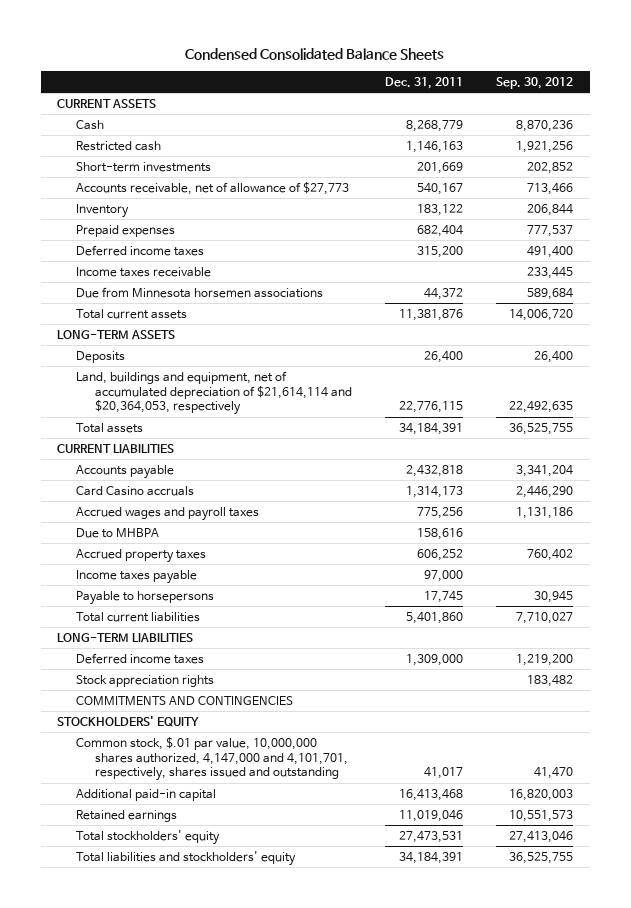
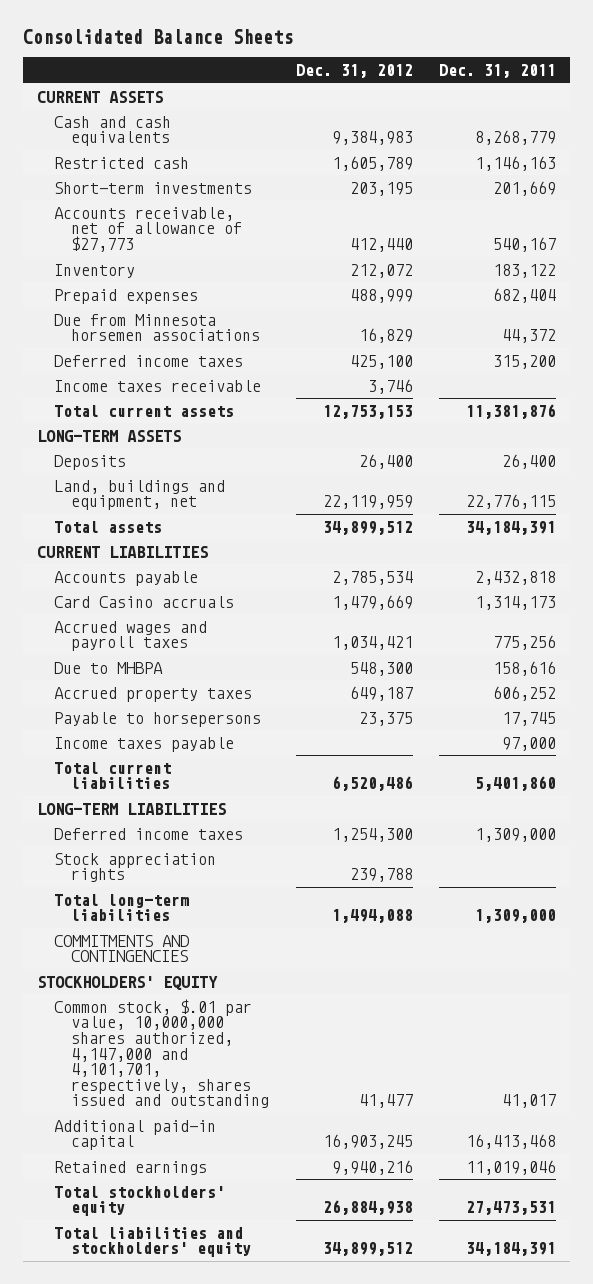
- Condensed Consolidated Balance Sheets
+ Consolidated Balance Sheets
- | Dec. 31, 2011 | Sep. 30, 2012
+ | Dec. 31, 2012 | Dec. 31, 2011
- Cash | 8,268,779 | 8,870,236
+ Cash and cash equivalents | 9,384,983 | 8,268,779
moved up: Due from Minnesota horsemen associations | 16,829 | 44,372
- Land, buildings and equipment, net of accumulated depreciation of $21,614,114 and $20,364,053, respectively | 22,776,115 | 22,492,635
+ Land, buildings and equipment, net | 22,119,959 | 22,776,115
moved down: Income taxes payable | | 97,000
+ Total long-term liabilities | 1,494,088 | 1,309,000

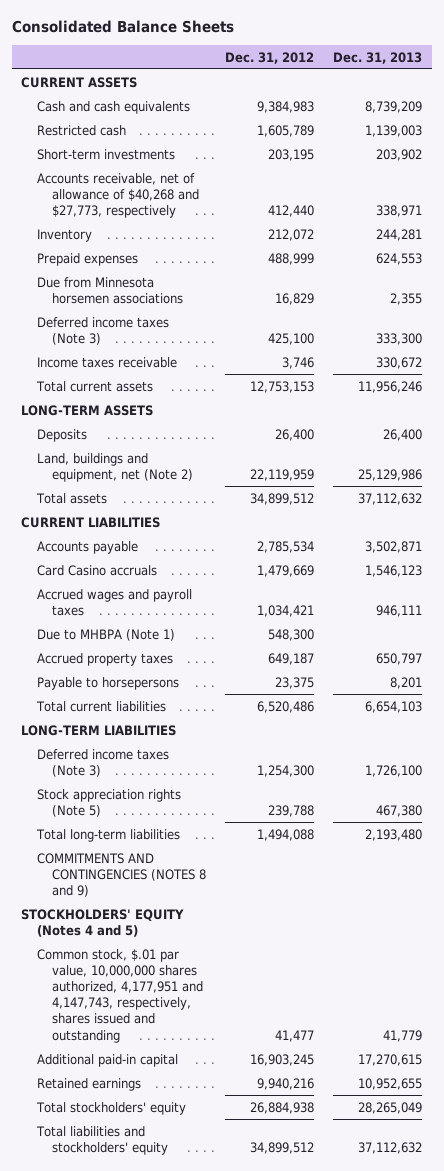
- | Dec. 31, 2012 | Dec. 31, 2011
+ | Dec. 31, 2012 | Dec. 31, 2013
- Accounts receivable, net of allowance of $27,773 | 412,440 | 540,167
+ Accounts receivable, net of allowance of $40,268 and $27,773, respectively | 412,440 | 338,971
- Deferred income taxes | 425,100 | 315,200
+ Deferred income taxes (Note 3) | 425,100 | 333,300
- Land, buildings and equipment, net | 22,119,959 | 22,776,115
+ Land, buildings and equipment, net (Note 2) | 22,119,959 | 25,129,986
- Due to MHBPA | 548,300 | 158,616
+ Due to MHBPA (Note 1) | 548,300 |
- Income taxes payable | | 97,000
- Deferred income taxes | 1,254,300 | 1,309,000
- Stock appreciation rights | 239,788 |
+ Deferred income taxes (Note 3) | 1,254,300 | 1,726,100
+ Stock appreciation rights (Note 5) | 239,788 | 467,380
- COMMITMENTS AND CONTINGENCIES
- STOCKHOLDERS' EQUITY
- Common stock, $.01 par value, 10,000,000 shares authorized, 4,147,000 and 4,101,701, respectively, shares issued and outstanding | 41,477 | 41,017
+ COMMITMENTS AND CONTINGENCIES (NOTES 8 and 9)
+ STOCKHOLDERS' EQUITY (Notes 4 and 5)
+ Common stock, $.01 par value, 10,000,000 shares authorized, 4,177,951 and 4,147,743, respectively, shares issued and outstanding | 41,477 | 41,779

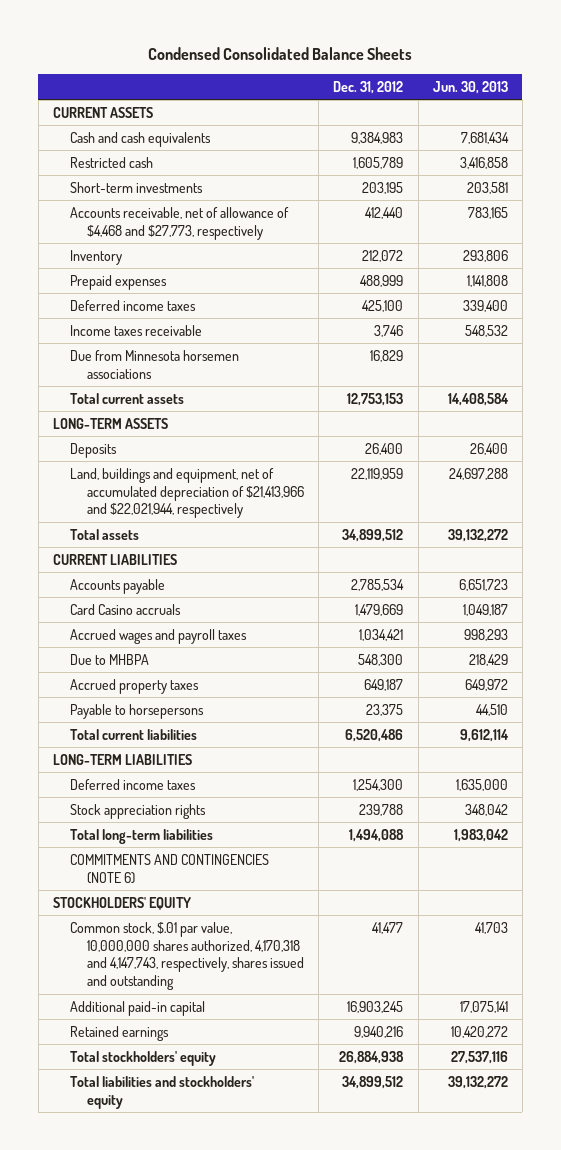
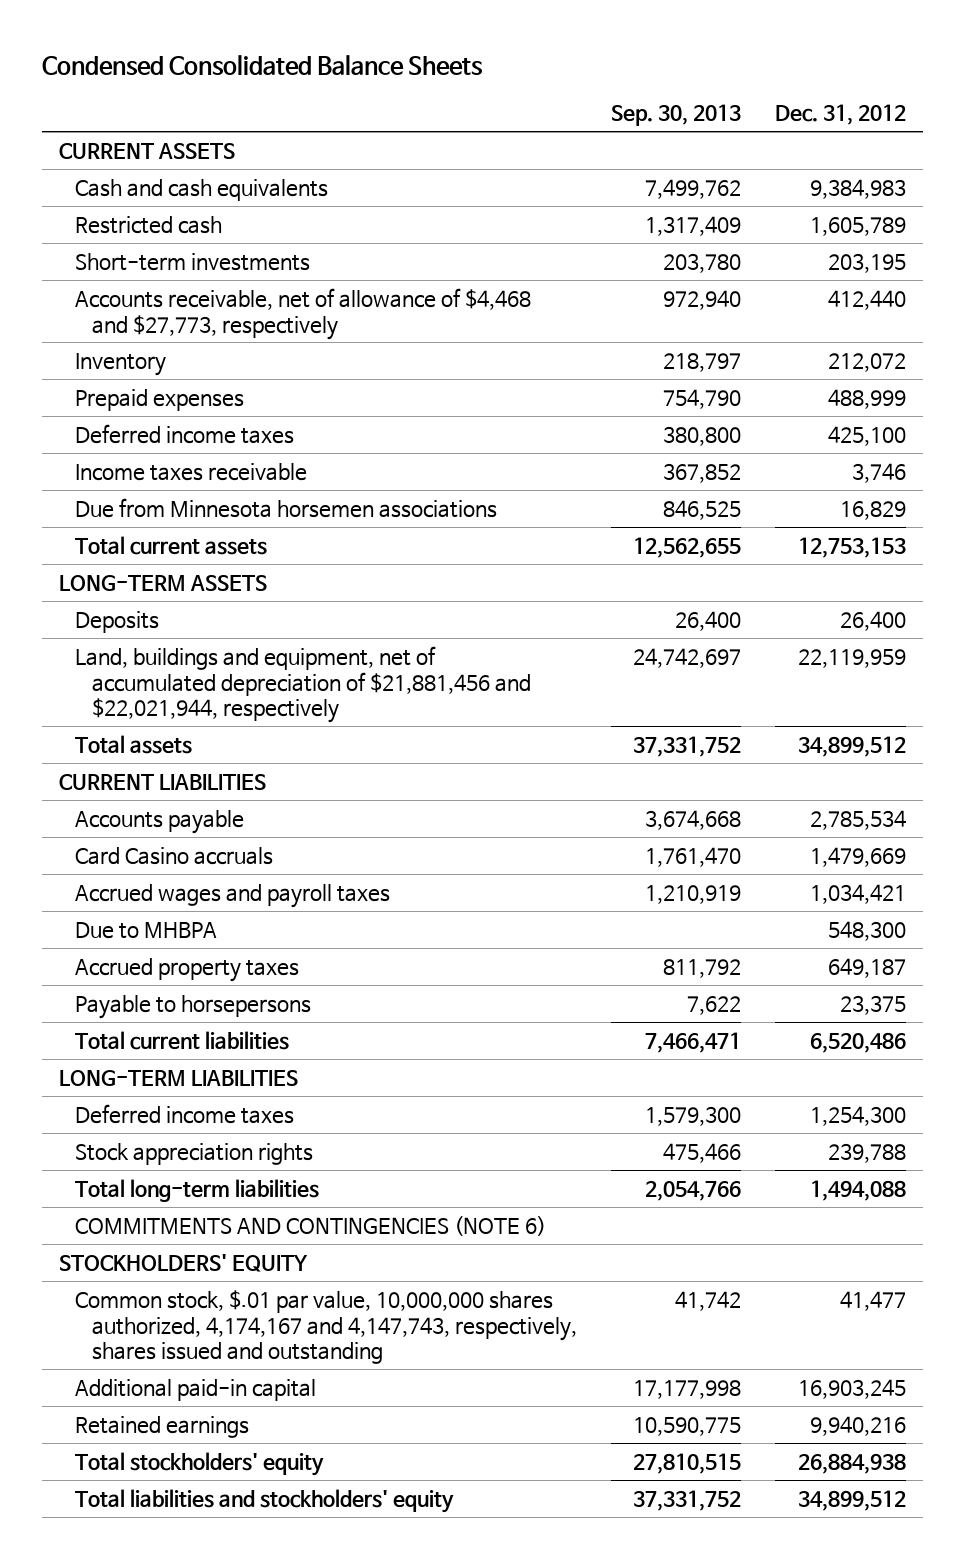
- | Dec. 31, 2012 | Jun. 30, 2013
+ | Sep. 30, 2013 | Dec. 31, 2012
- Land, buildings and equipment, net of accumulated depreciation of $21,413,966 and $22,021,944, respectively | 22,119,959 | 24,697,288
+ Land, buildings and equipment, net of accumulated depreciation of $21,881,456 and $22,021,944, respectively | 24,742,697 | 22,119,959
- Common stock, $.01 par value, 10,000,000 shares authorized, 4,170,318 and 4,147,743, respectively, shares issued and outstanding | 41,477 | 41,703
+ Common stock, $.01 par value, 10,000,000 shares authorized, 4,174,167 and 4,147,743, respectively, shares issued and outstanding | 41,742 | 41,477

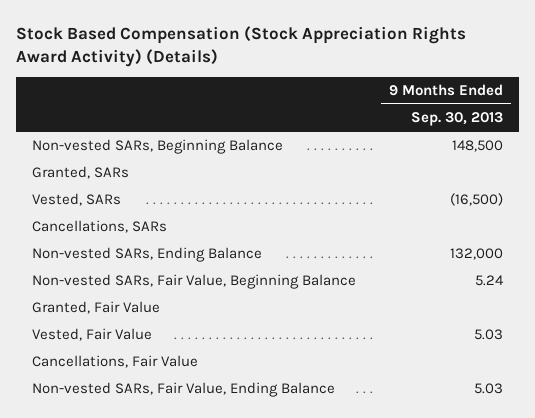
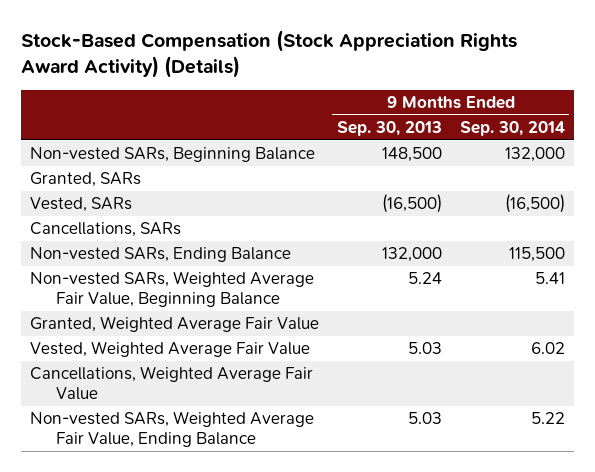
- Stock Based Compensation (Stock Appreciation Rights Award Activity) (Details)
+ Stock-Based Compensation (Stock Appreciation Rights Award Activity) (Details)
- | 9 Months Ended Sep. 30, 2013
+ | 9 Months Ended Sep. 30, 2013 | 9 Months Ended Sep. 30, 2014
- Non-vested SARs, Fair Value, Beginning Balance | 5.24
- Granted, Fair Value
- Vested, Fair Value | 5.03
- Cancellations, Fair Value
- Non-vested SARs, Fair Value, Ending Balance | 5.03
+ Non-vested SARs, Weighted Average Fair Value, Beginning Balance | 5.24 | 5.41
+ Granted, Weighted Average Fair Value
+ Vested, Weighted Average Fair Value | 5.03 | 6.02
+ Cancellations, Weighted Average Fair Value
+ Non-vested SARs, Weighted Average Fair Value, Ending Balance | 5.03 | 5.22

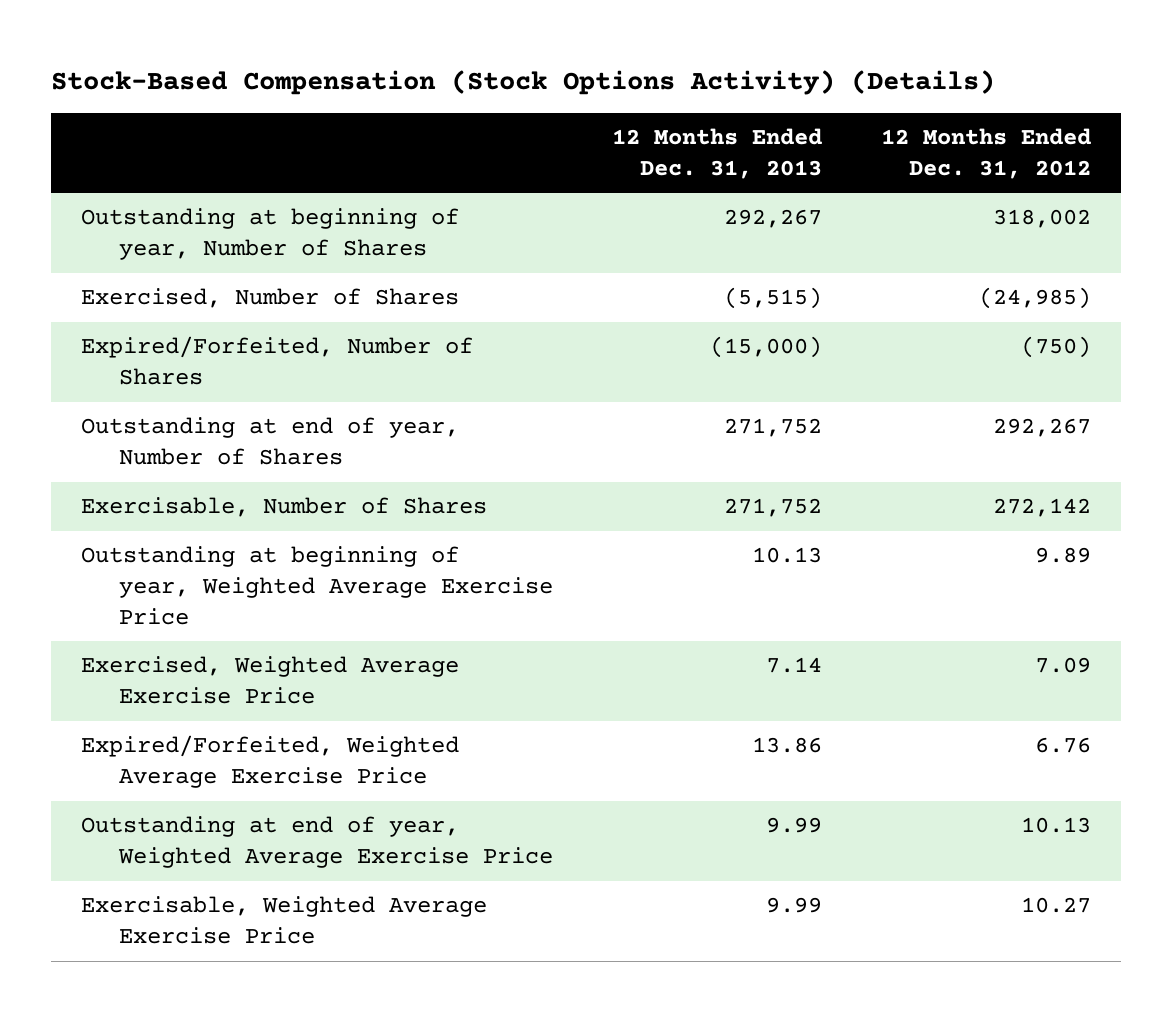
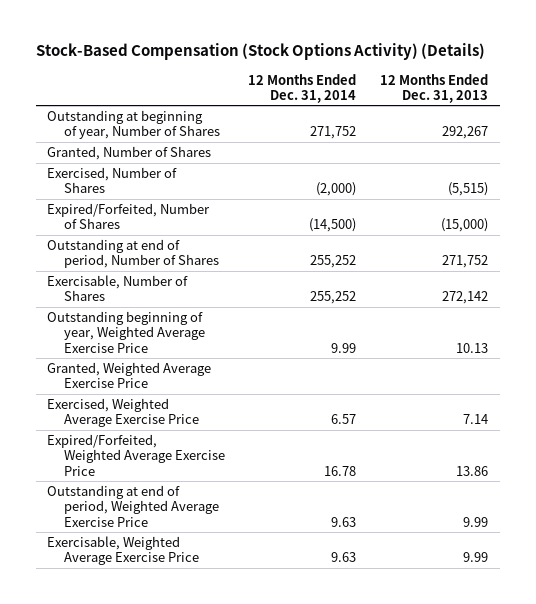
- | 12 Months Ended Dec. 31, 2013 | 12 Months Ended Dec. 31, 2012
+ | 12 Months Ended Dec. 31, 2014 | 12 Months Ended Dec. 31, 2013
+ Granted, Number of Shares
- Outstanding at end of year, Number of Shares | 271,752 | 292,267
- Exercisable, Number of Shares | 271,752 | 272,142
- Outstanding at beginning of year, Weighted Average Exercise Price | 10.13 | 9.89
+ Outstanding at end of period, Number of Shares | 255,252 | 271,752
+ Exercisable, Number of Shares | 255,252 | 272,142
+ Outstanding beginning of year, Weighted Average Exercise Price | 9.99 | 10.13
+ Granted, Weighted Average Exercise Price
- Outstanding at end of year, Weighted Average Exercise Price | 9.99 | 10.13
+ Outstanding at end of period, Weighted Average Exercise Price | 9.63 | 9.99

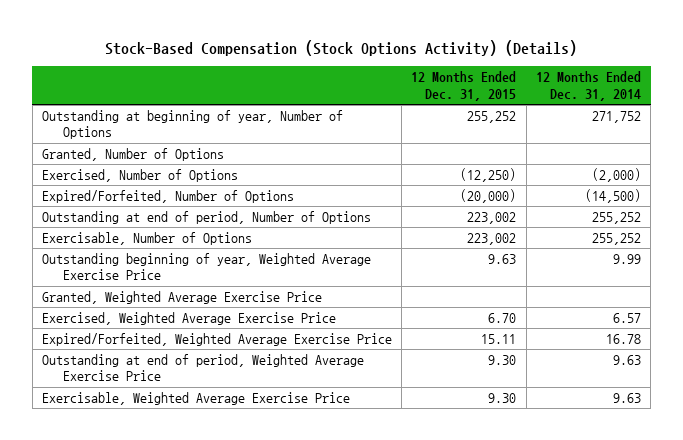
- | 12 Months Ended Dec. 31, 2014 | 12 Months Ended Dec. 31, 2013
+ | 12 Months Ended Dec. 31, 2015 | 12 Months Ended Dec. 31, 2014
- Outstanding at beginning of year, Number of Shares | 271,752 | 292,267
- Granted, Number of Shares
- Exercised, Number of Shares | (2,000) | (5,515)
- Expired/Forfeited, Number of Shares | (14,500) | (15,000)
- Outstanding at end of period, Number of Shares | 255,252 | 271,752
- Exercisable, Number of Shares | 255,252 | 272,142
+ Outstanding at beginning of year, Number of Options | 255,252 | 271,752
+ Granted, Number of Options
+ Exercised, Number of Options | (12,250) | (2,000)
+ Expired/Forfeited, Number of Options | (20,000) | (14,500)
+ Outstanding at end of period, Number of Options | 223,002 | 255,252
+ Exercisable, Number of Options | 223,002 | 255,252

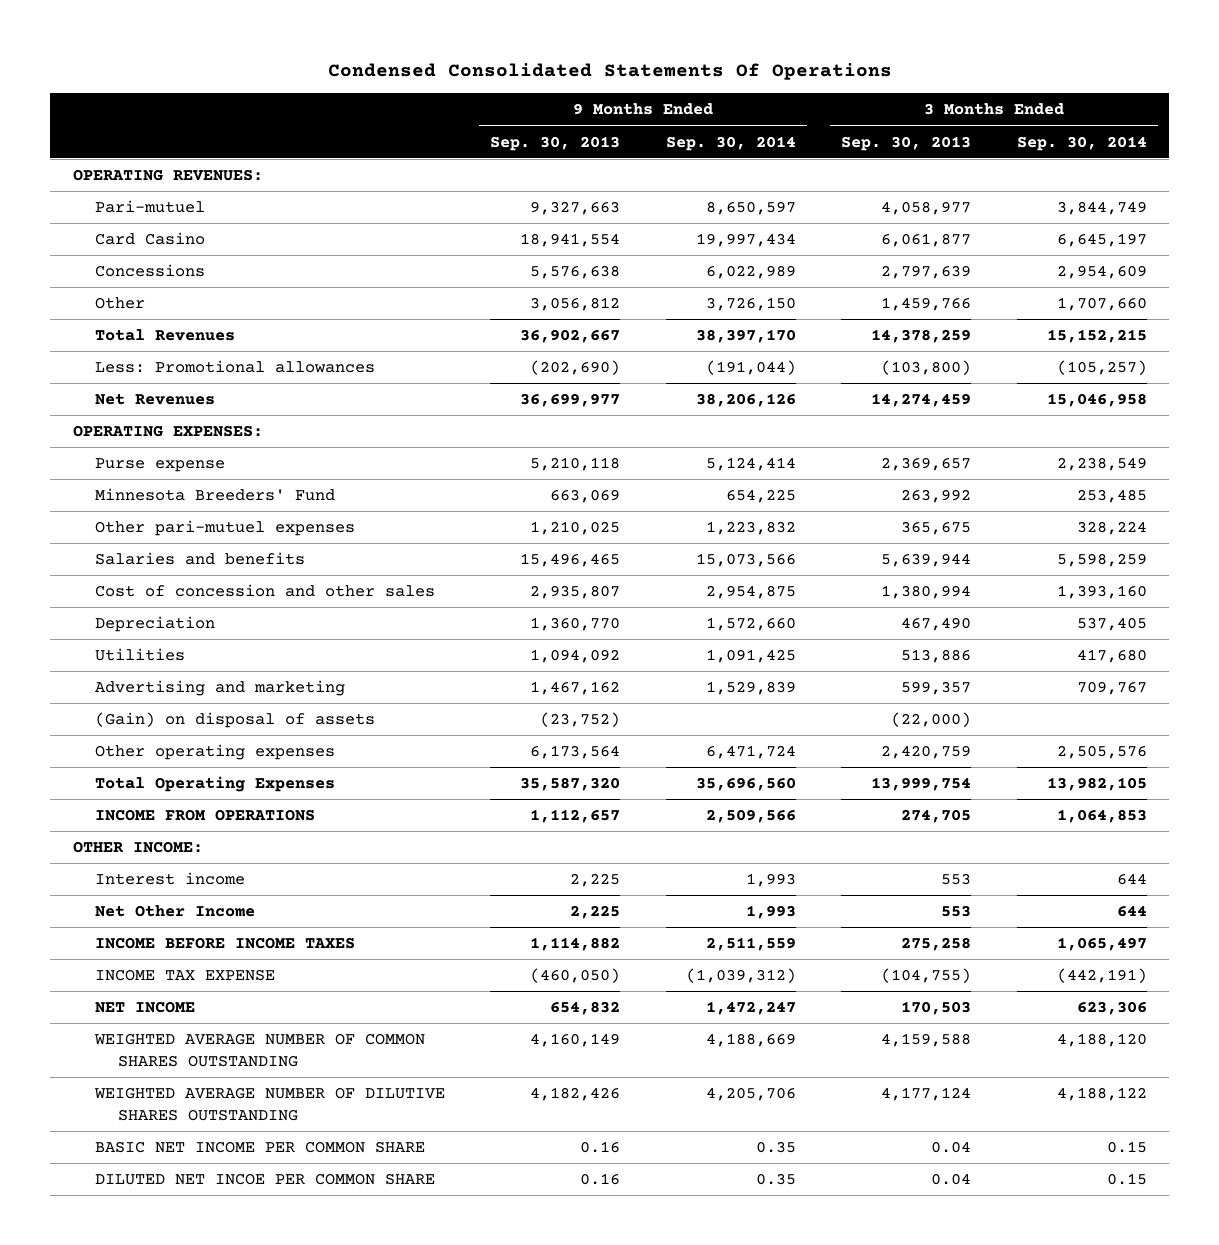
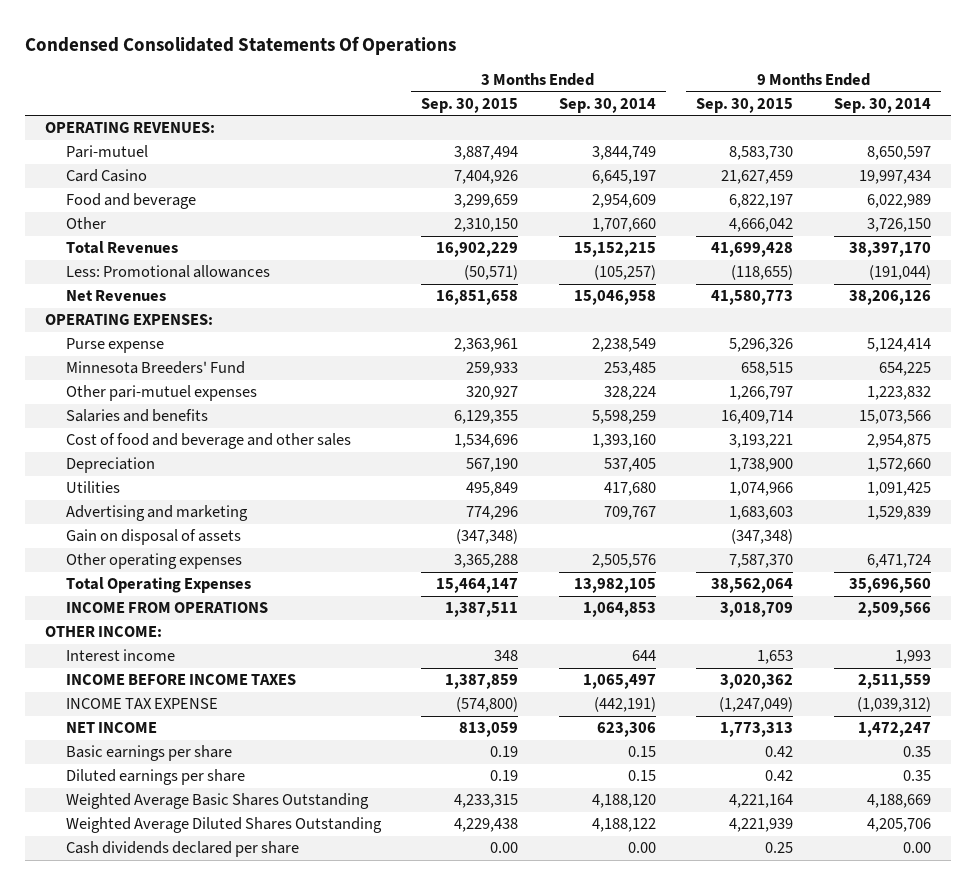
- | 9 Months Ended Sep. 30, 2013 | 9 Months Ended Sep. 30, 2014 | 3 Months Ended Sep. 30, 2013 | 3 Months Ended Sep. 30, 2014
+ | 3 Months Ended Sep. 30, 2015 | 3 Months Ended Sep. 30, 2014 | 9 Months Ended Sep. 30, 2015 | 9 Months Ended Sep. 30, 2014
- Concessions | 5,576,638 | 6,022,989 | 2,797,639 | 2,954,609
+ Food and beverage | 3,299,659 | 2,954,609 | 6,822,197 | 6,022,989
- Cost of concession and other sales | 2,935,807 | 2,954,875 | 1,380,994 | 1,393,160
+ Cost of food and beverage and other sales | 1,534,696 | 1,393,160 | 3,193,221 | 2,954,875
- (Gain) on disposal of assets | (23,752) | | (22,000) |
+ Gain on disposal of assets | (347,348) | | (347,348) |
- Net Other Income | 2,225 | 1,993 | 553 | 644
- WEIGHTED AVERAGE NUMBER OF COMMON SHARES OUTSTANDING | 4,160,149 | 4,188,669 | 4,159,588 | 4,188,120
- WEIGHTED AVERAGE NUMBER OF DILUTIVE SHARES OUTSTANDING | 4,182,426 | 4,205,706 | 4,177,124 | 4,188,122
- BASIC NET INCOME PER COMMON SHARE | 0.16 | 0.35 | 0.04 | 0.15
- DILUTED NET INCOE PER COMMON SHARE | 0.16 | 0.35 | 0.04 | 0.15
+ Basic earnings per share | 0.19 | 0.15 | 0.42 | 0.35
+ Diluted earnings per share | 0.19 | 0.15 | 0.42 | 0.35
+ Weighted Average Basic Shares Outstanding | 4,233,315 | 4,188,120 | 4,221,164 | 4,188,669
+ Weighted Average Diluted Shares Outstanding | 4,229,438 | 4,188,122 | 4,221,939 | 4,205,706
+ Cash dividends declared per share | 0.00 | 0.00 | 0.25 | 0.00

